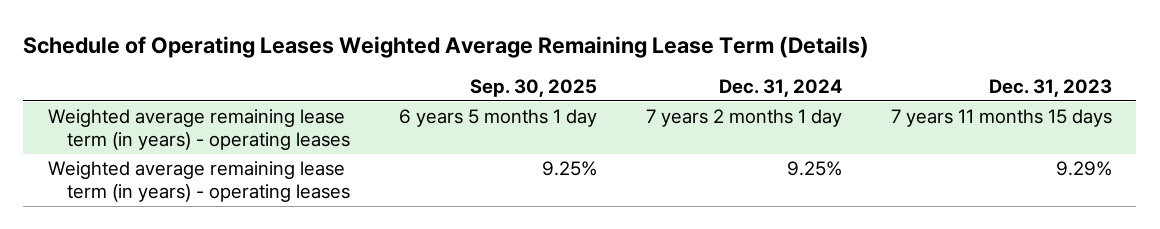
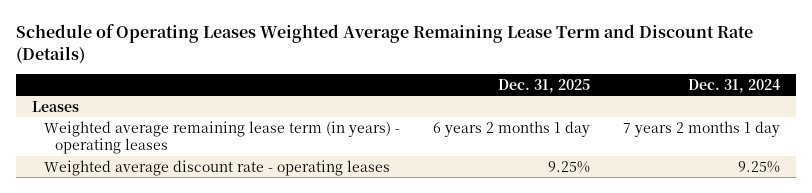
- Schedule of Operating Leases Weighted Average Remaining Lease Term (Details)
+ Schedule of Operating Leases Weighted Average Remaining Lease Term and Discount Rate (Details)
- | Sep. 30, 2025 | Dec. 31, 2024 | Dec. 31, 2023
+ | Dec. 31, 2025 | Dec. 31, 2024
+ Leases
- Weighted average remaining lease term (in years) - operating leases | 9.25% | 9.25% | 9.29%
+ Weighted average discount rate - operating leases | 9.25% | 9.25%

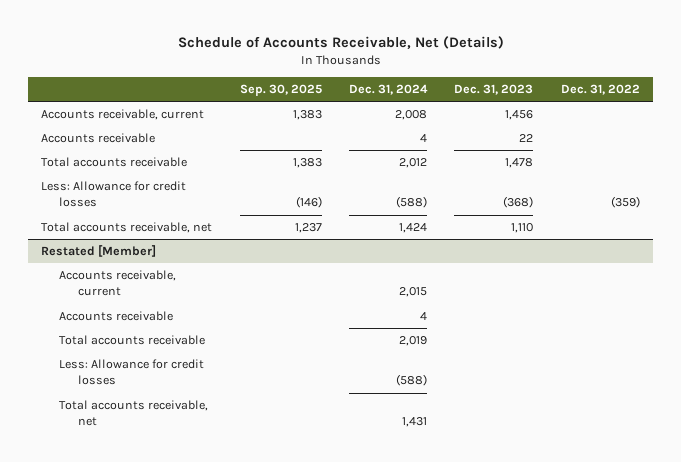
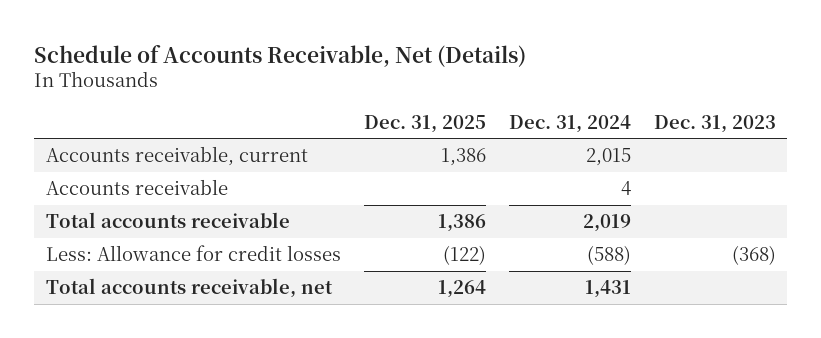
- | Sep. 30, 2025 | Dec. 31, 2024 | Dec. 31, 2023 | Dec. 31, 2022
+ | Dec. 31, 2025 | Dec. 31, 2024 | Dec. 31, 2023
- Accounts receivable, current | 1,383 | 2,008 | 1,456 |
- Accounts receivable | | 4 | 22 |
- Total accounts receivable | 1,383 | 2,012 | 1,478 |
- Total accounts receivable, net | 1,237 | 1,424 | 1,110 |
- Restated [Member]
- Less: Allowance for credit losses | | (588) | |
moved down: Less: Allowance for credit losses | (122) | (588) | (368)

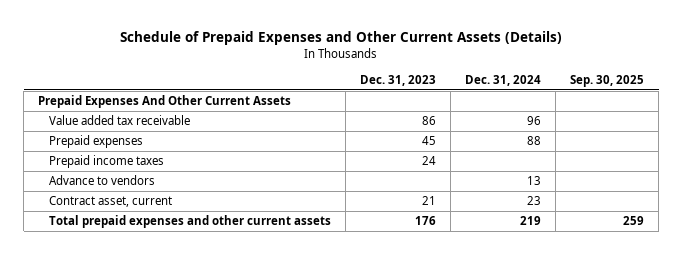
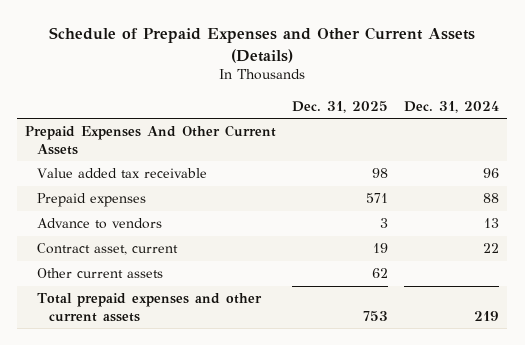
- | Dec. 31, 2023 | Dec. 31, 2024 | Sep. 30, 2025
+ | Dec. 31, 2025 | Dec. 31, 2024
- Prepaid income taxes | 24 | |
- Contract asset, current | 21 | 23 |
+ Contract asset, current | 19 | 22
+ Other current assets | 62 |

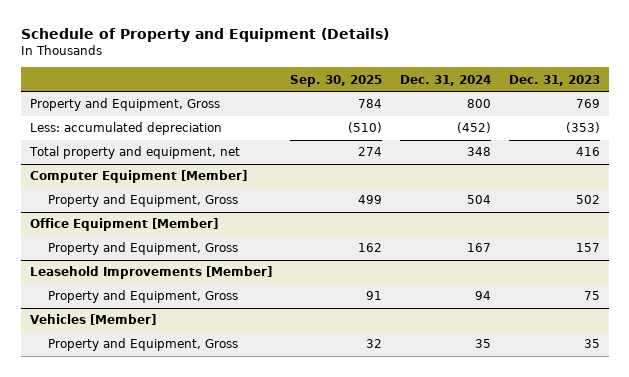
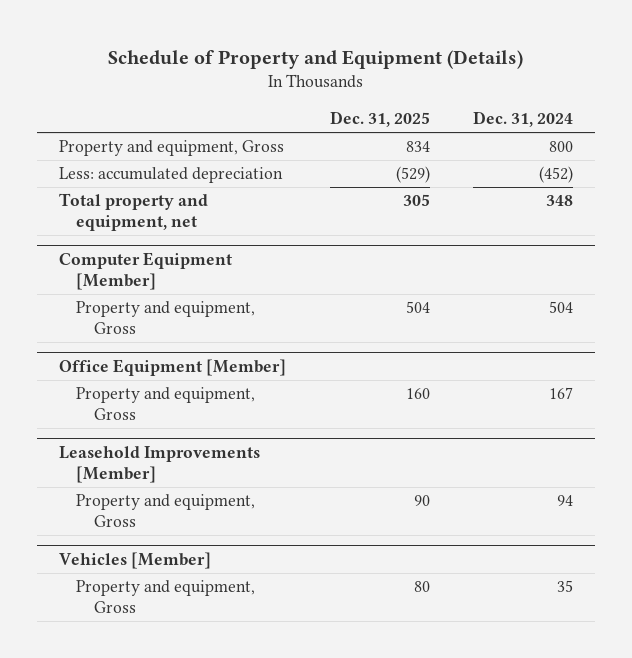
- | Sep. 30, 2025 | Dec. 31, 2024 | Dec. 31, 2023
+ | Dec. 31, 2025 | Dec. 31, 2024
- Property and Equipment, Gross | 784 | 800 | 769
+ Property and equipment, Gross | 834 | 800
@ Computer Equipment [Member]
- Property and Equipment, Gross | 499 | 504 | 502
+ Property and equipment, Gross | 504 | 504
@ Office Equipment [Member]
- Property and Equipment, Gross | 162 | 167 | 157
+ Property and equipment, Gross | 160 | 167
@ Leasehold Improvements [Member]
- Property and Equipment, Gross | 91 | 94 | 75
+ Property and equipment, Gross | 90 | 94
@ Vehicles [Member]
- Property and Equipment, Gross | 32 | 35 | 35
+ Property and equipment, Gross | 80 | 35

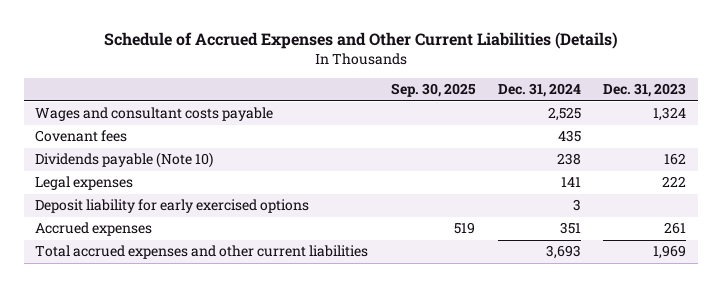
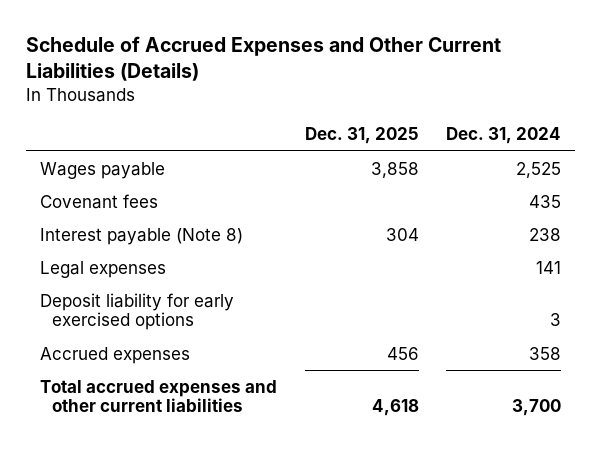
- | Sep. 30, 2025 | Dec. 31, 2024 | Dec. 31, 2023
+ | Dec. 31, 2025 | Dec. 31, 2024
- Wages and consultant costs payable | | 2,525 | 1,324
+ Wages payable | 3,858 | 2,525
- Dividends payable (Note 10) | | 238 | 162
+ Interest payable (Note 8) | 304 | 238
- Accrued expenses | 519 | 351 | 261
- Total accrued expenses and other current liabilities | | 3,693 | 1,969
+ Accrued expenses | 456 | 358
+ Total accrued expenses and other current liabilities | 4,618 | 3,700

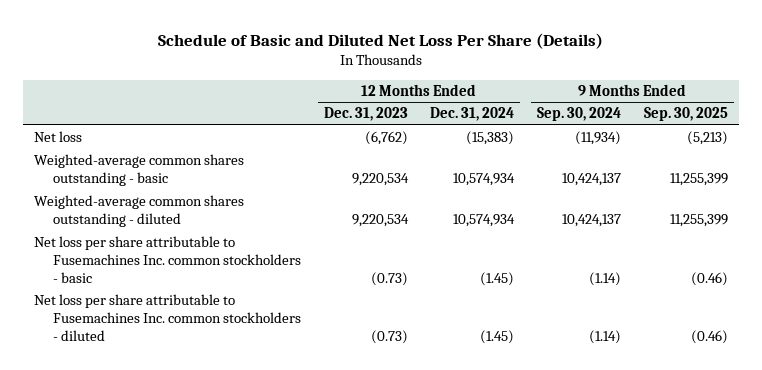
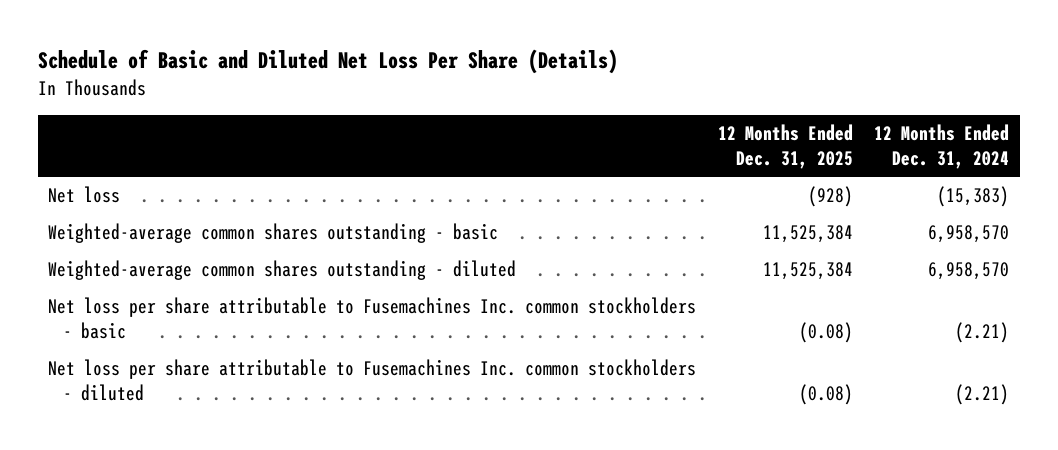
- | 12 Months Ended Dec. 31, 2023 | 12 Months Ended Dec. 31, 2024 | 9 Months Ended Sep. 30, 2024 | 9 Months Ended Sep. 30, 2025
+ | 12 Months Ended Dec. 31, 2025 | 12 Months Ended Dec. 31, 2024
- Weighted-average common shares outstanding - basic | 9,220,534 | 10,574,934 | 10,424,137 | 11,255,399
- Weighted-average common shares outstanding - diluted | 9,220,534 | 10,574,934 | 10,424,137 | 11,255,399
- Net loss per share attributable to Fusemachines Inc. common stockholders - basic | (0.73) | (1.45) | (1.14) | (0.46)
- Net loss per share attributable to Fusemachines Inc. common stockholders - diluted | (0.73) | (1.45) | (1.14) | (0.46)
+ Weighted-average common shares outstanding - basic | 11,525,384 | 6,958,570
+ Weighted-average common shares outstanding - diluted | 11,525,384 | 6,958,570
+ Net loss per share attributable to Fusemachines Inc. common stockholders - basic | (0.08) | (2.21)
+ Net loss per share attributable to Fusemachines Inc. common stockholders - diluted | (0.08) | (2.21)

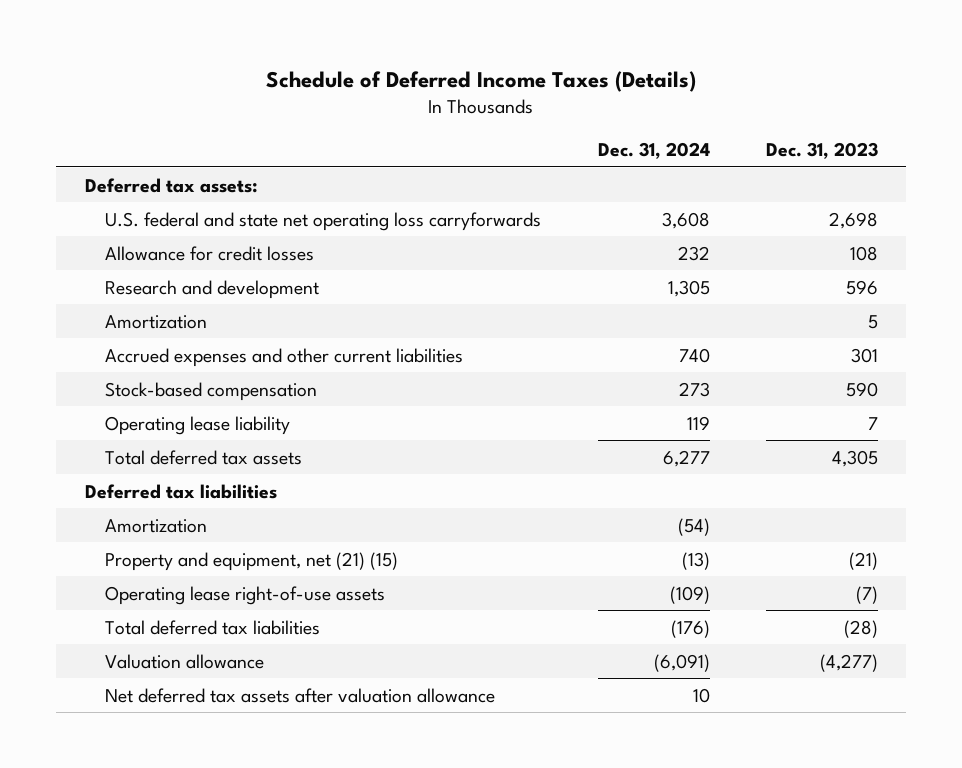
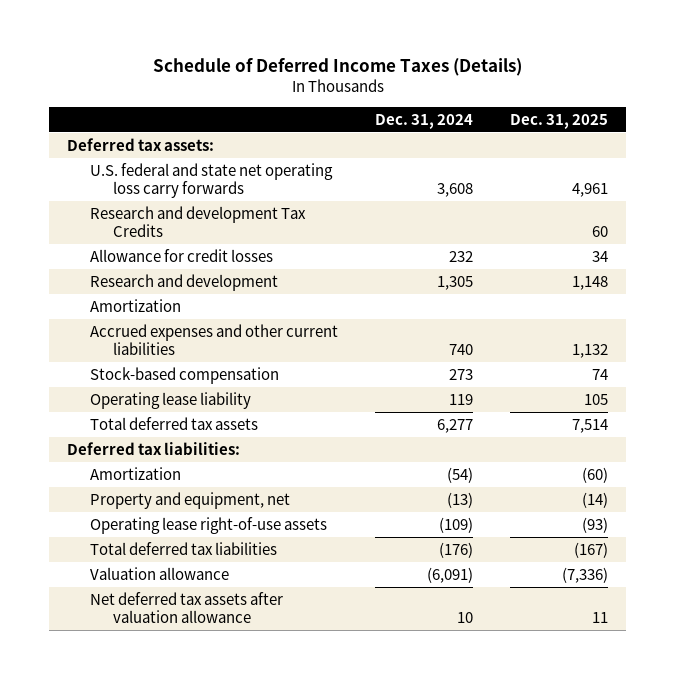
- | Dec. 31, 2024 | Dec. 31, 2023
+ | Dec. 31, 2024 | Dec. 31, 2025
- U.S. federal and state net operating loss carryforwards | 3,608 | 2,698
+ U.S. federal and state net operating loss carry forwards | 3,608 | 4,961
+ Research and development Tax Credits | | 60
- Deferred tax liabilities
+ Deferred tax liabilities:
- Property and equipment, net (21) (15) | (13) | (21)
+ Property and equipment, net | (13) | (14)

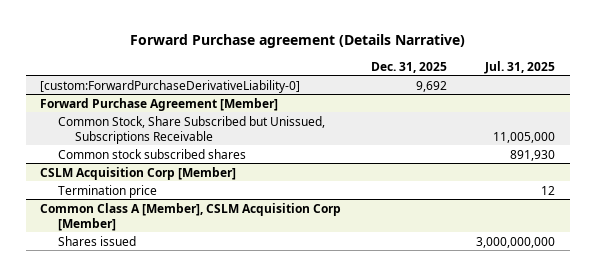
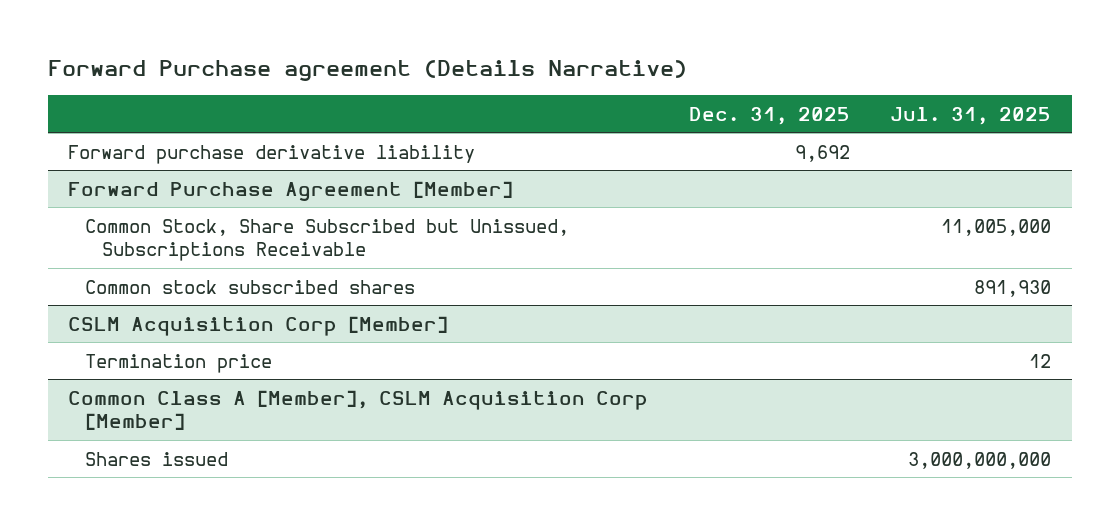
- [custom:ForwardPurchaseDerivativeLiability-0] | 9,692 |
+ Forward purchase derivative liability | 9,692 |

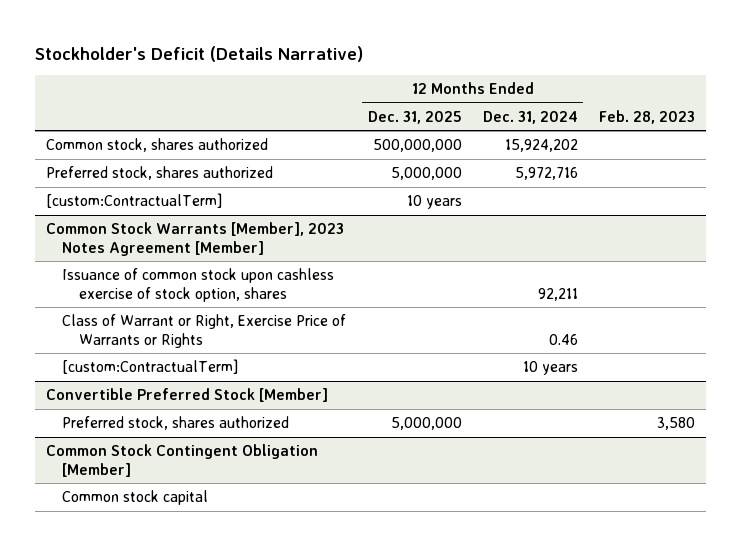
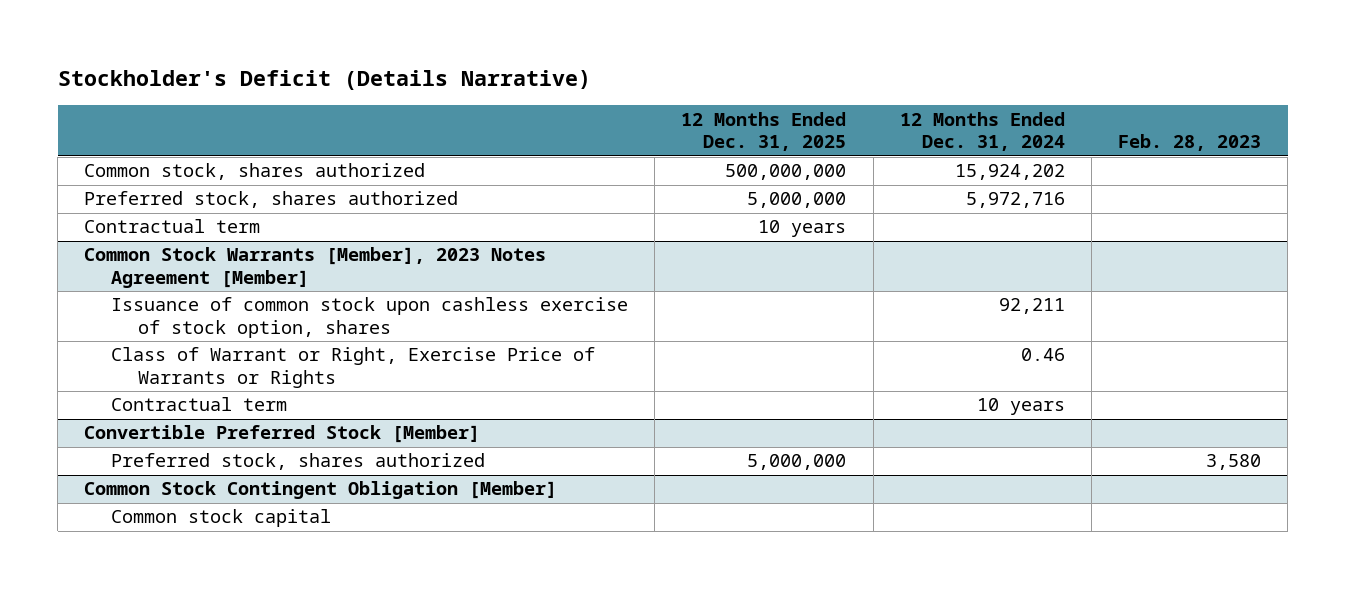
- [custom:ContractualTerm] | 10 years | |
+ Contractual term | 10 years | |
@ Common Stock Warrants [Member], 2023 Notes Agreement [Member]
- [custom:ContractualTerm] | | 10 years |
+ Contractual term | | 10 years |

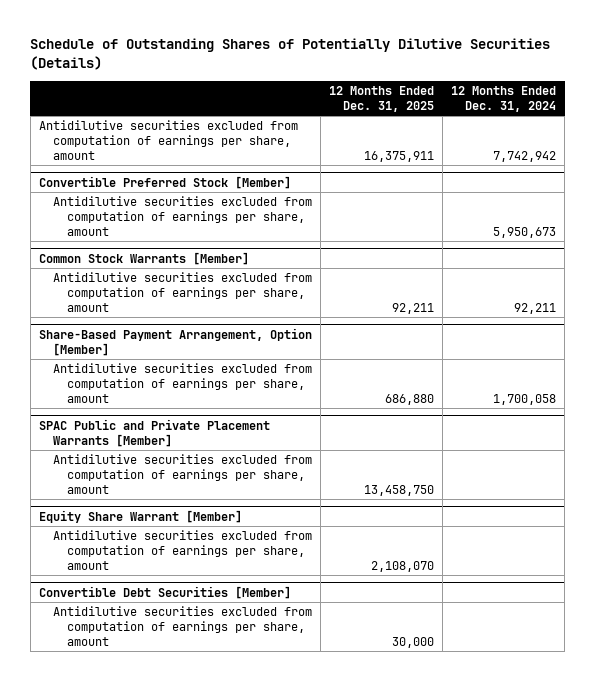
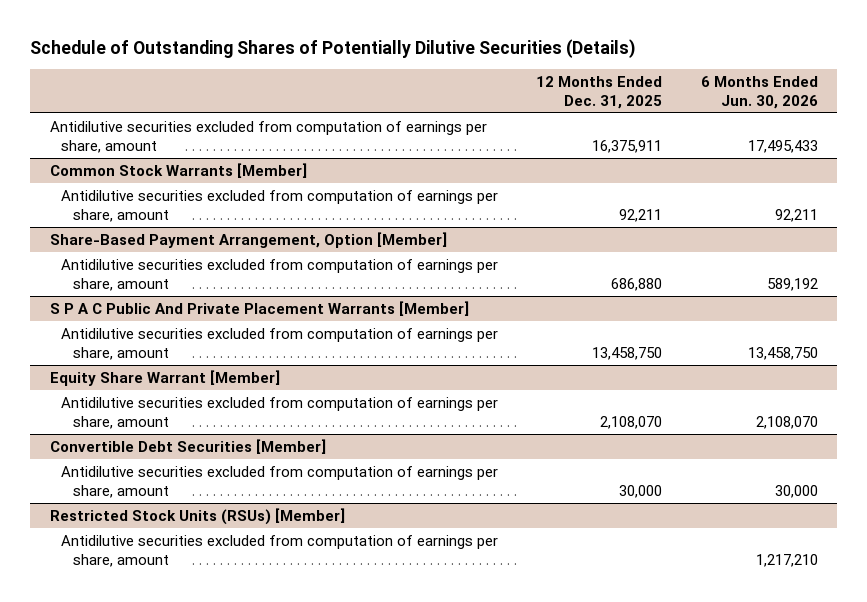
- | 12 Months Ended Dec. 31, 2025 | 12 Months Ended Dec. 31, 2024
+ | 12 Months Ended Dec. 31, 2025 | 6 Months Ended Jun. 30, 2026
- Convertible Preferred Stock [Member]
- Antidilutive securities excluded from computation of earnings per share, amount | | 5,950,673
- SPAC Public and Private Placement Warrants [Member]
+ S P A C Public And Private Placement Warrants [Member]
+ Restricted Stock Units (RSUs) [Member]
+ Antidilutive securities excluded from computation of earnings per share, amount | | 1,217,210

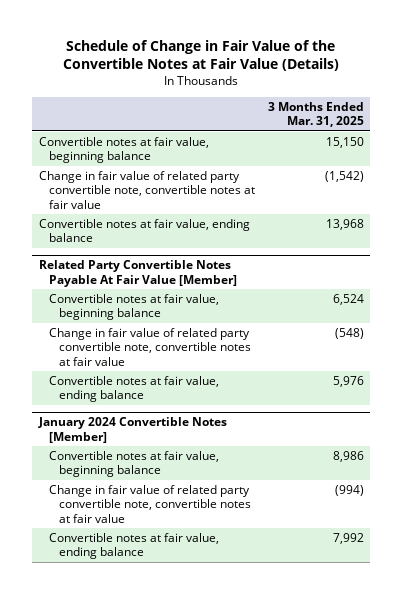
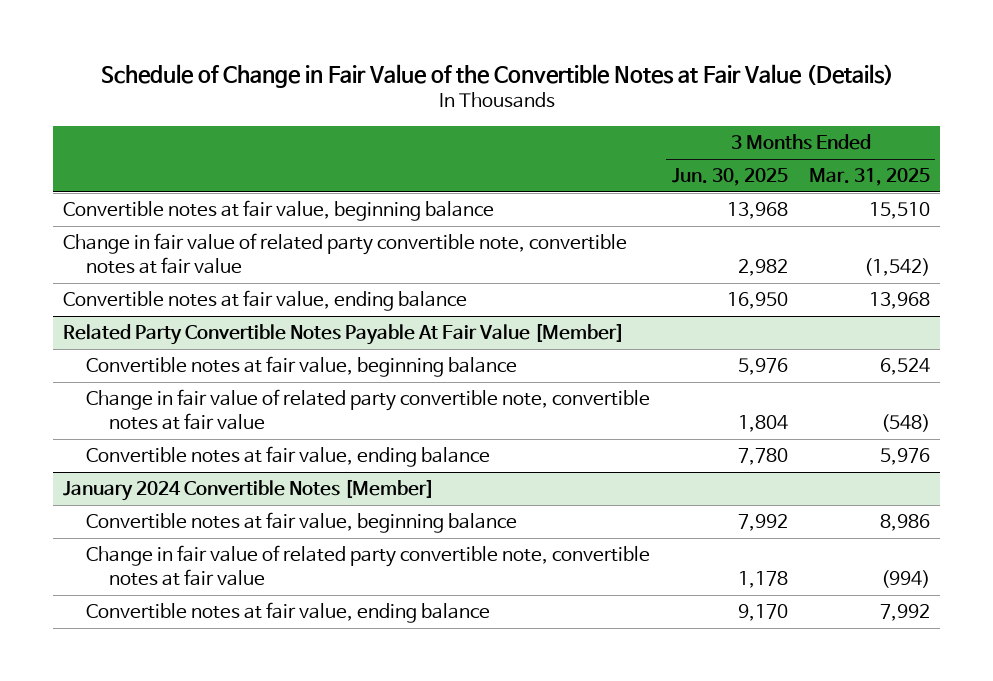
- | 3 Months Ended Mar. 31, 2025
+ | 3 Months Ended Jun. 30, 2025 | 3 Months Ended Mar. 31, 2025
- Convertible notes at fair value, beginning balance | 15,150
+ Convertible notes at fair value, beginning balance | 13,968 | 15,510

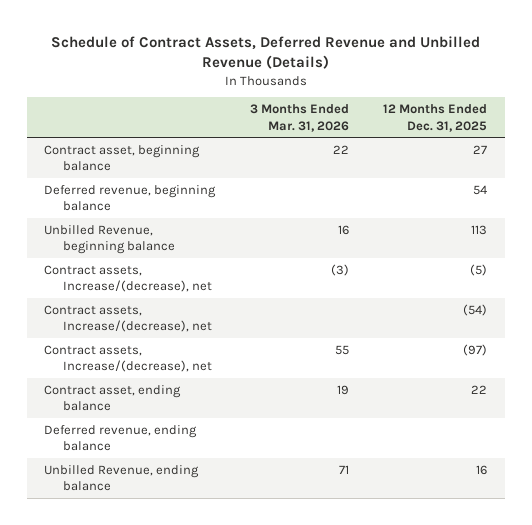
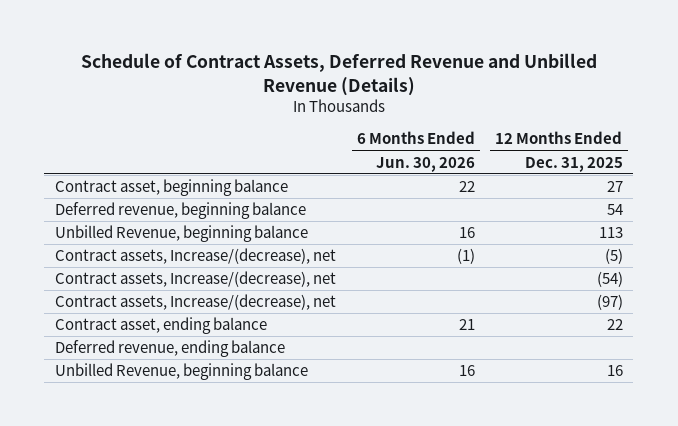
- | 3 Months Ended Mar. 31, 2026 | 12 Months Ended Dec. 31, 2025
+ | 6 Months Ended Jun. 30, 2026 | 12 Months Ended Dec. 31, 2025
- Unbilled Revenue, ending balance | 71 | 16
+ Unbilled Revenue, beginning balance | 16 | 16

